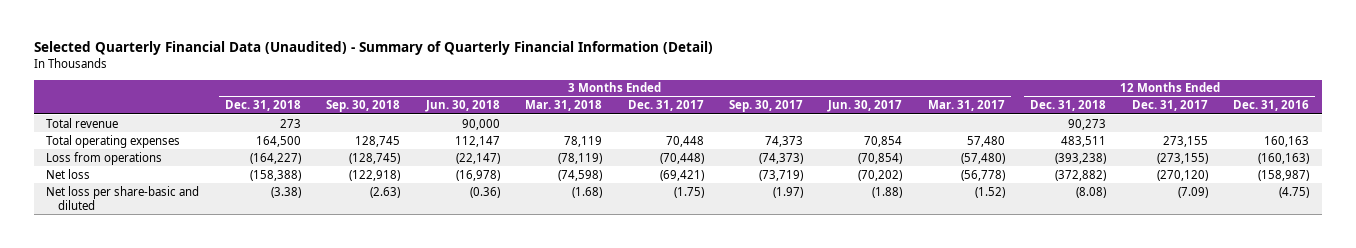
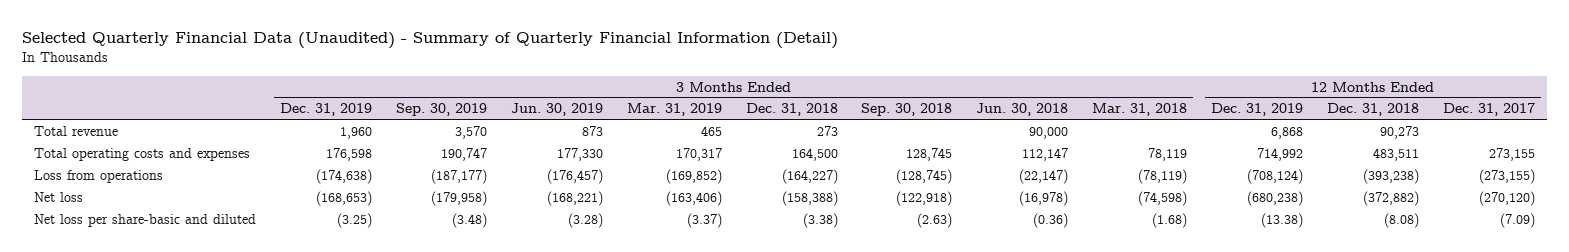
- | 3 Months Ended Dec. 31, 2018 | 3 Months Ended Sep. 30, 2018 | 3 Months Ended Jun. 30, 2018 | 3 Months Ended Mar. 31, 2018 | 3 Months Ended Dec. 31, 2017 | 3 Months Ended Sep. 30, 2017 | 3 Months Ended Jun. 30, 2017 | 3 Months Ended Mar. 31, 2017 | 12 Months Ended Dec. 31, 2018 | 12 Months Ended Dec. 31, 2017 | 12 Months Ended Dec. 31, 2016
+ | 3 Months Ended Dec. 31, 2019 | 3 Months Ended Sep. 30, 2019 | 3 Months Ended Jun. 30, 2019 | 3 Months Ended Mar. 31, 2019 | 3 Months Ended Dec. 31, 2018 | 3 Months Ended Sep. 30, 2018 | 3 Months Ended Jun. 30, 2018 | 3 Months Ended Mar. 31, 2018 | 12 Months Ended Dec. 31, 2019 | 12 Months Ended Dec. 31, 2018 | 12 Months Ended Dec. 31, 2017
- Total operating expenses | 164,500 | 128,745 | 112,147 | 78,119 | 70,448 | 74,373 | 70,854 | 57,480 | 483,511 | 273,155 | 160,163
+ Total operating costs and expenses | 176,598 | 190,747 | 177,330 | 170,317 | 164,500 | 128,745 | 112,147 | 78,119 | 714,992 | 483,511 | 273,155

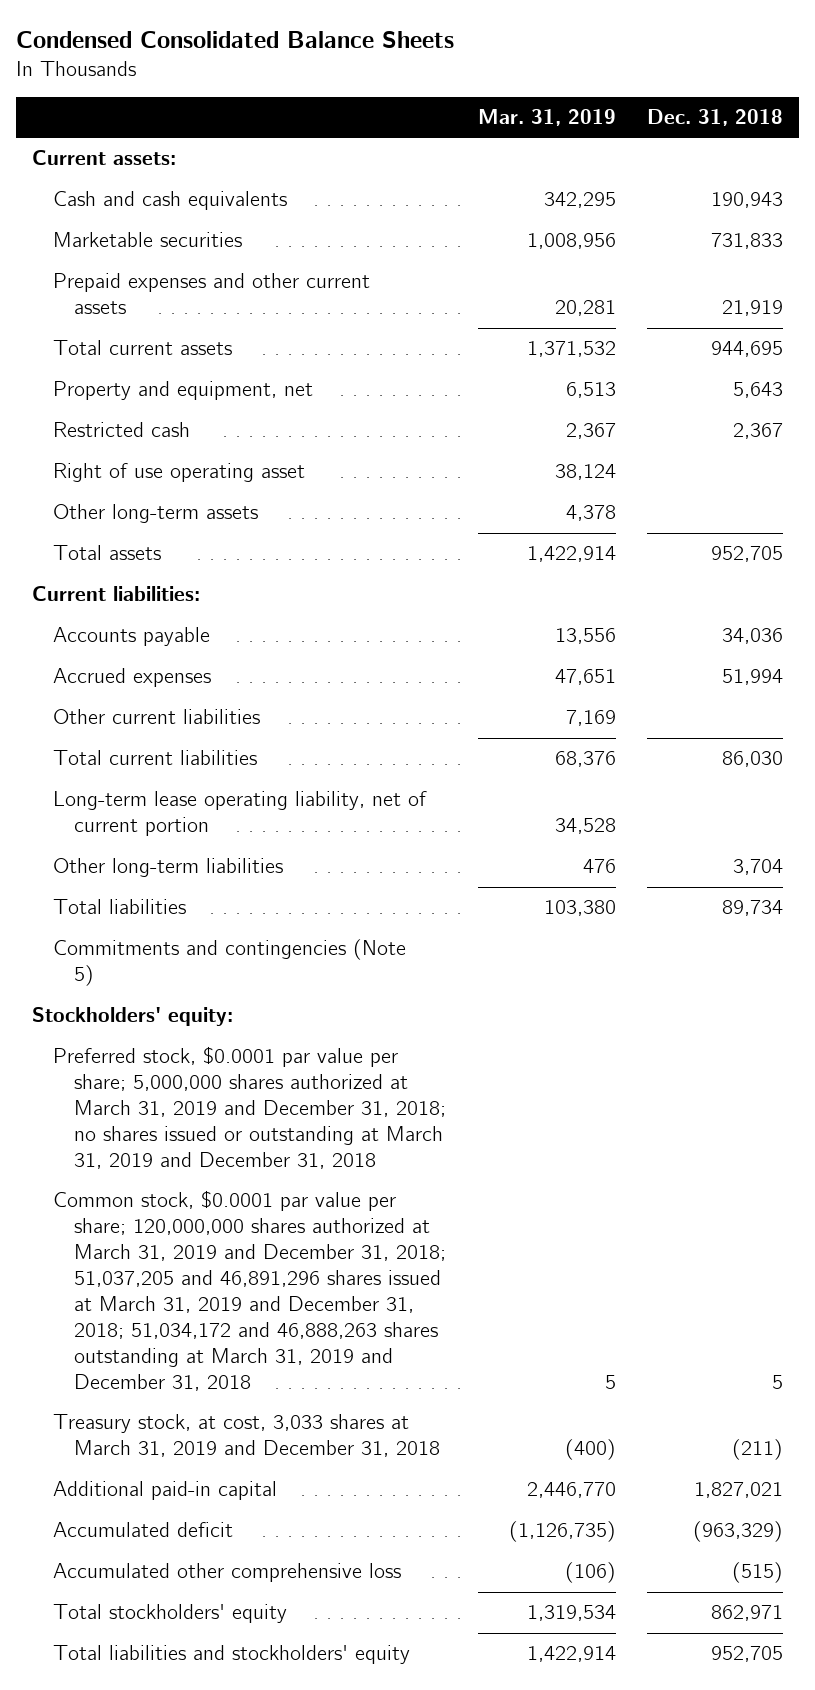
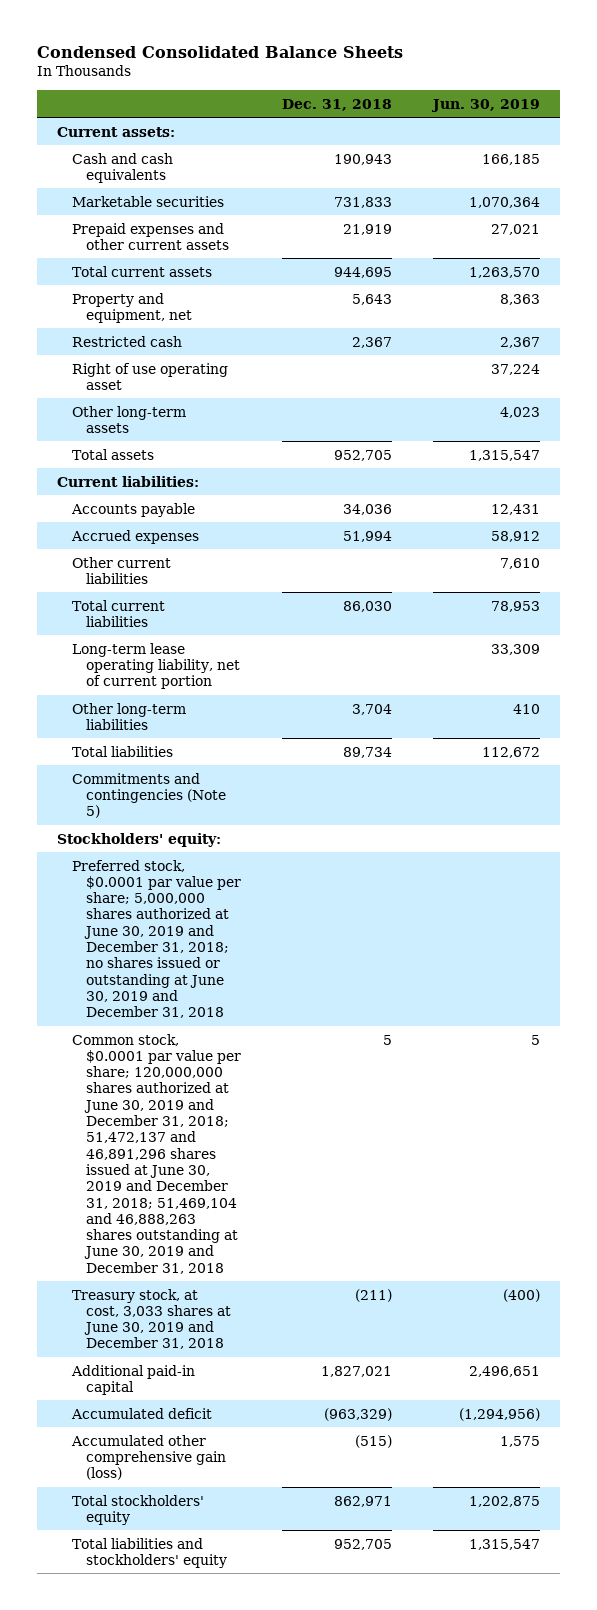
- | Mar. 31, 2019 | Dec. 31, 2018
+ | Dec. 31, 2018 | Jun. 30, 2019
- Preferred stock, $0.0001 par value per share; 5,000,000 shares authorized at March 31, 2019 and December 31, 2018; no shares issued or outstanding at March 31, 2019 and December 31, 2018
- Common stock, $0.0001 par value per share; 120,000,000 shares authorized at March 31, 2019 and December 31, 2018; 51,037,205 and 46,891,296 shares issued at March 31, 2019 and December 31, 2018; 51,034,172 and 46,888,263 shares outstanding at March 31, 2019 and December 31, 2018 | 5 | 5
- Treasury stock, at cost, 3,033 shares at March 31, 2019 and December 31, 2018 | (400) | (211)
+ Preferred stock, $0.0001 par value per share; 5,000,000 shares authorized at June 30, 2019 and December 31, 2018; no shares issued or outstanding at June 30, 2019 and December 31, 2018
+ Common stock, $0.0001 par value per share; 120,000,000 shares authorized at June 30, 2019 and December 31, 2018; 51,472,137 and 46,891,296 shares issued at June 30, 2019 and December 31, 2018; 51,469,104 and 46,888,263 shares outstanding at June 30, 2019 and December 31, 2018 | 5 | 5
+ Treasury stock, at cost, 3,033 shares at June 30, 2019 and December 31, 2018 | (211) | (400)
- Accumulated other comprehensive loss | (106) | (515)
+ Accumulated other comprehensive gain (loss) | (515) | 1,575

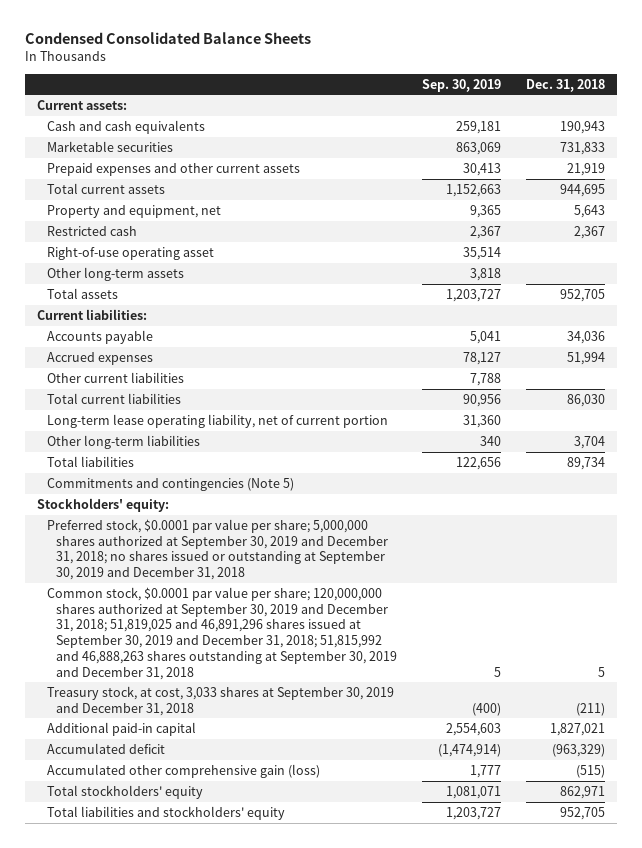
- | Dec. 31, 2018 | Jun. 30, 2019
+ | Sep. 30, 2019 | Dec. 31, 2018
- Right of use operating asset | | 37,224
+ Right-of-use operating asset | 35,514 |
- Preferred stock, $0.0001 par value per share; 5,000,000 shares authorized at June 30, 2019 and December 31, 2018; no shares issued or outstanding at June 30, 2019 and December 31, 2018
- Common stock, $0.0001 par value per share; 120,000,000 shares authorized at June 30, 2019 and December 31, 2018; 51,472,137 and 46,891,296 shares issued at June 30, 2019 and December 31, 2018; 51,469,104 and 46,888,263 shares outstanding at June 30, 2019 and December 31, 2018 | 5 | 5
- Treasury stock, at cost, 3,033 shares at June 30, 2019 and December 31, 2018 | (211) | (400)
+ Preferred stock, $0.0001 par value per share; 5,000,000 shares authorized at September 30, 2019 and December 31, 2018; no shares issued or outstanding at September 30, 2019 and December 31, 2018
+ Common stock, $0.0001 par value per share; 120,000,000 shares authorized at September 30, 2019 and December 31, 2018; 51,819,025 and 46,891,296 shares issued at September 30, 2019 and December 31, 2018; 51,815,992 and 46,888,263 shares outstanding at September 30, 2019 and December 31, 2018 | 5 | 5
+ Treasury stock, at cost, 3,033 shares at September 30, 2019 and December 31, 2018 | (400) | (211)

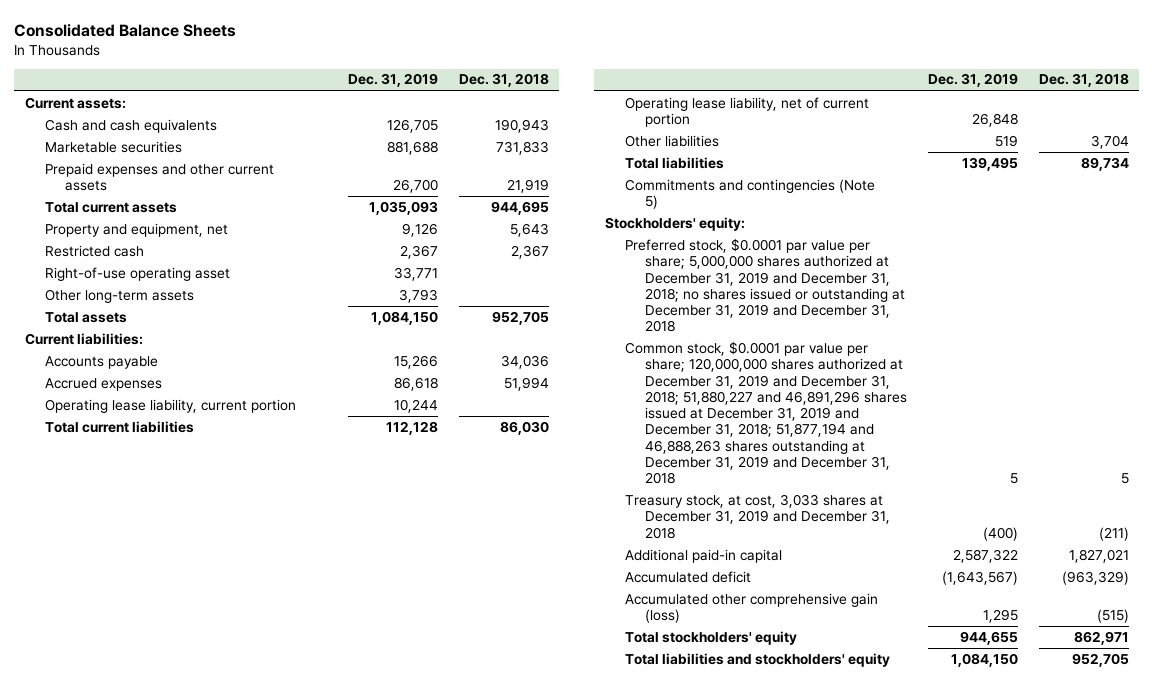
- Condensed Consolidated Balance Sheets
+ Consolidated Balance Sheets
- | Sep. 30, 2019 | Dec. 31, 2018
+ | Dec. 31, 2019 | Dec. 31, 2018
- Other current liabilities | 7,788 |
+ Operating lease liability, current portion | 10,244 |
- Long-term lease operating liability, net of current portion | 31,360 |
- Other long-term liabilities | 340 | 3,704
+ Operating lease liability, net of current portion | 26,848 |
+ Other liabilities | 519 | 3,704
- Preferred stock, $0.0001 par value per share; 5,000,000 shares authorized at September 30, 2019 and December 31, 2018; no shares issued or outstanding at September 30, 2019 and December 31, 2018
- Common stock, $0.0001 par value per share; 120,000,000 shares authorized at September 30, 2019 and December 31, 2018; 51,819,025 and 46,891,296 shares issued at September 30, 2019 and December 31, 2018; 51,815,992 and 46,888,263 shares outstanding at September 30, 2019 and December 31, 2018 | 5 | 5
- Treasury stock, at cost, 3,033 shares at September 30, 2019 and December 31, 2018 | (400) | (211)
+ Preferred stock, $0.0001 par value per share; 5,000,000 shares authorized at December 31, 2019 and December 31, 2018; no shares issued or outstanding at December 31, 2019 and December 31, 2018
+ Common stock, $0.0001 par value per share; 120,000,000 shares authorized at December 31, 2019 and December 31, 2018; 51,880,227 and 46,891,296 shares issued at December 31, 2019 and December 31, 2018; 51,877,194 and 46,888,263 shares outstanding at December 31, 2019 and December 31, 2018 | 5 | 5
+ Treasury stock, at cost, 3,033 shares at December 31, 2019 and December 31, 2018 | (400) | (211)

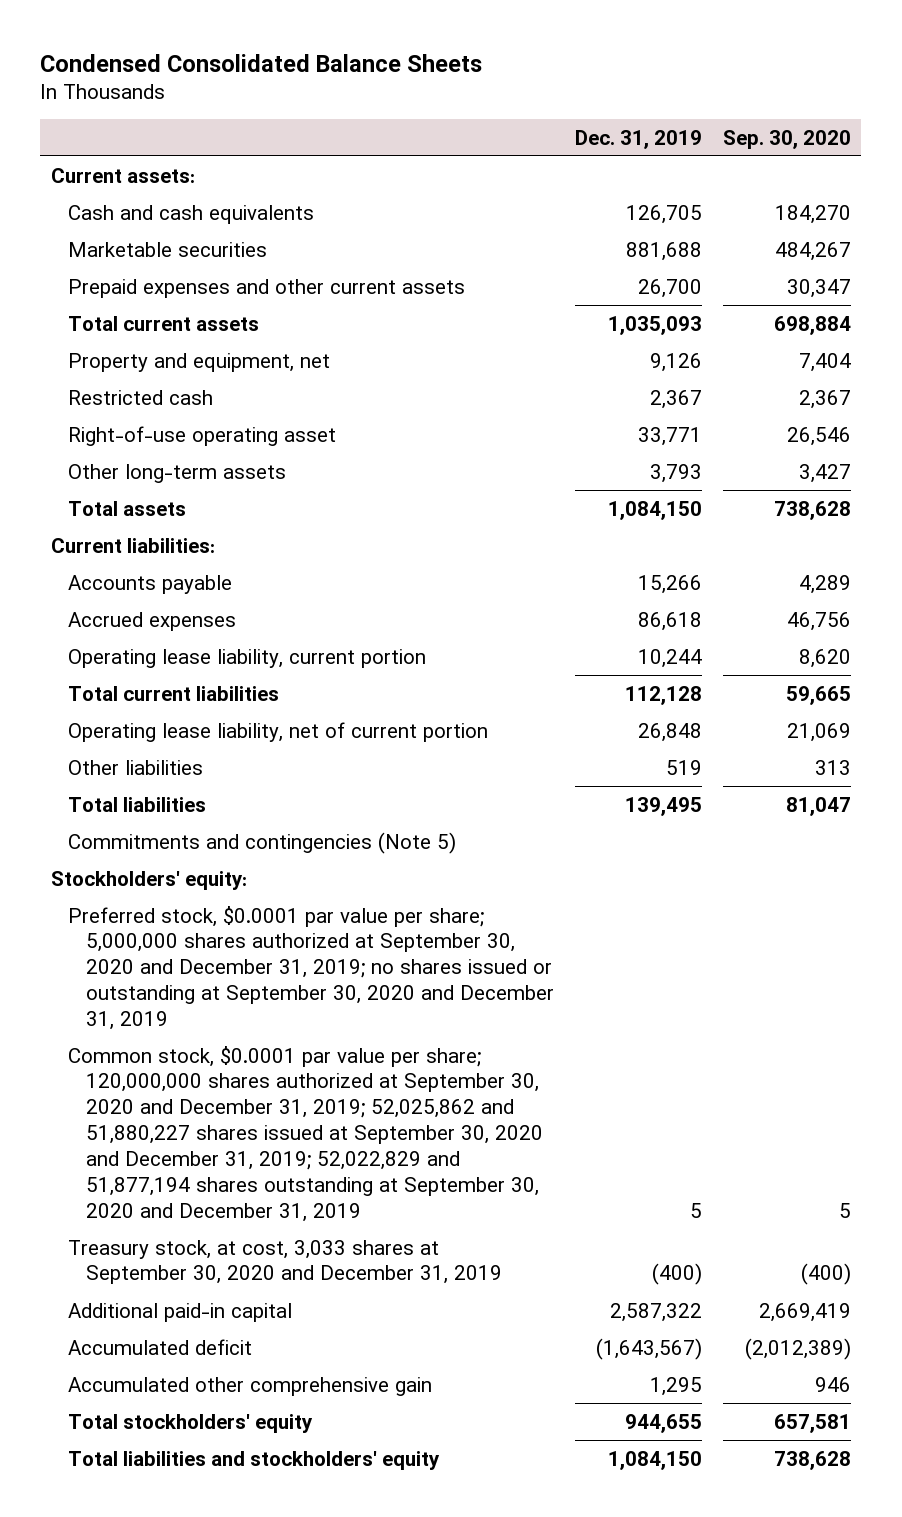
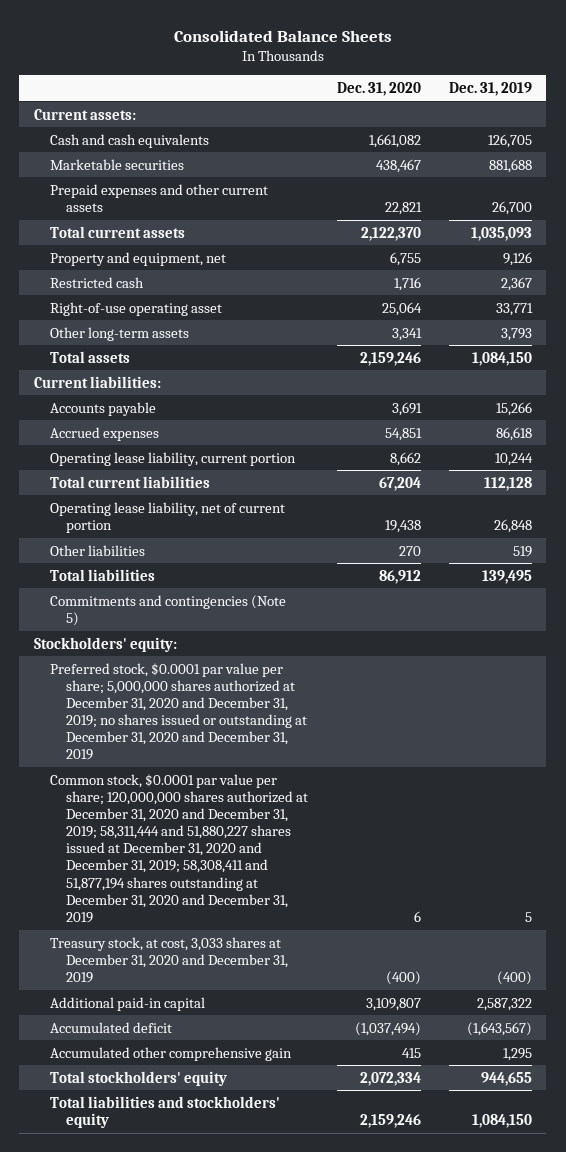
- Condensed Consolidated Balance Sheets
+ Consolidated Balance Sheets
- | Dec. 31, 2019 | Sep. 30, 2020
+ | Dec. 31, 2020 | Dec. 31, 2019
- Preferred stock, $0.0001 par value per share; 5,000,000 shares authorized at September 30, 2020 and December 31, 2019; no shares issued or outstanding at September 30, 2020 and December 31, 2019
- Common stock, $0.0001 par value per share; 120,000,000 shares authorized at September 30, 2020 and December 31, 2019; 52,025,862 and 51,880,227 shares issued at September 30, 2020 and December 31, 2019; 52,022,829 and 51,877,194 shares outstanding at September 30, 2020 and December 31, 2019 | 5 | 5
- Treasury stock, at cost, 3,033 shares at September 30, 2020 and December 31, 2019 | (400) | (400)
+ Preferred stock, $0.0001 par value per share; 5,000,000 shares authorized at December 31, 2020 and December 31, 2019; no shares issued or outstanding at December 31, 2020 and December 31, 2019
+ Common stock, $0.0001 par value per share; 120,000,000 shares authorized at December 31, 2020 and December 31, 2019; 58,311,444 and 51,880,227 shares issued at December 31, 2020 and December 31, 2019; 58,308,411 and 51,877,194 shares outstanding at December 31, 2020 and December 31, 2019 | 6 | 5
+ Treasury stock, at cost, 3,033 shares at December 31, 2020 and December 31, 2019 | (400) | (400)

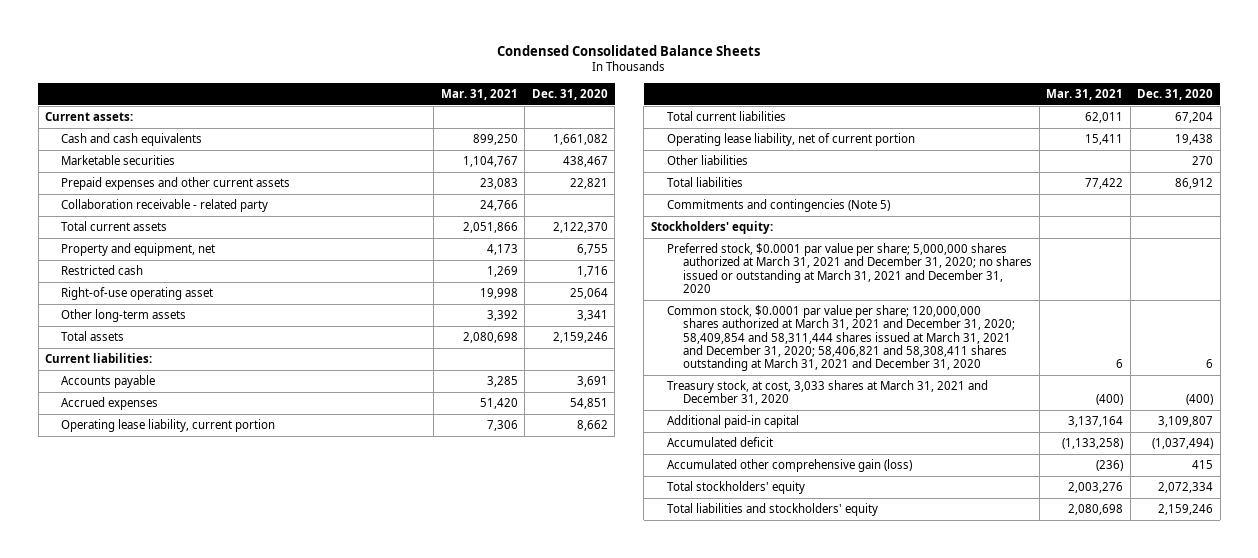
- Consolidated Balance Sheets
+ Condensed Consolidated Balance Sheets
- | Dec. 31, 2020 | Dec. 31, 2019
+ | Mar. 31, 2021 | Dec. 31, 2020
+ Collaboration receivable - related party | 24,766 |
- Preferred stock, $0.0001 par value per share; 5,000,000 shares authorized at December 31, 2020 and December 31, 2019; no shares issued or outstanding at December 31, 2020 and December 31, 2019
- Common stock, $0.0001 par value per share; 120,000,000 shares authorized at December 31, 2020 and December 31, 2019; 58,311,444 and 51,880,227 shares issued at December 31, 2020 and December 31, 2019; 58,308,411 and 51,877,194 shares outstanding at December 31, 2020 and December 31, 2019 | 6 | 5
- Treasury stock, at cost, 3,033 shares at December 31, 2020 and December 31, 2019 | (400) | (400)
+ Preferred stock, $0.0001 par value per share; 5,000,000 shares authorized at March 31, 2021 and December 31, 2020; no shares issued or outstanding at March 31, 2021 and December 31, 2020
+ Common stock, $0.0001 par value per share; 120,000,000 shares authorized at March 31, 2021 and December 31, 2020; 58,409,854 and 58,311,444 shares issued at March 31, 2021 and December 31, 2020; 58,406,821 and 58,308,411 shares outstanding at March 31, 2021 and December 31, 2020 | 6 | 6
+ Treasury stock, at cost, 3,033 shares at March 31, 2021 and December 31, 2020 | (400) | (400)
- Accumulated other comprehensive gain | 415 | 1,295
+ Accumulated other comprehensive gain (loss) | (236) | 415

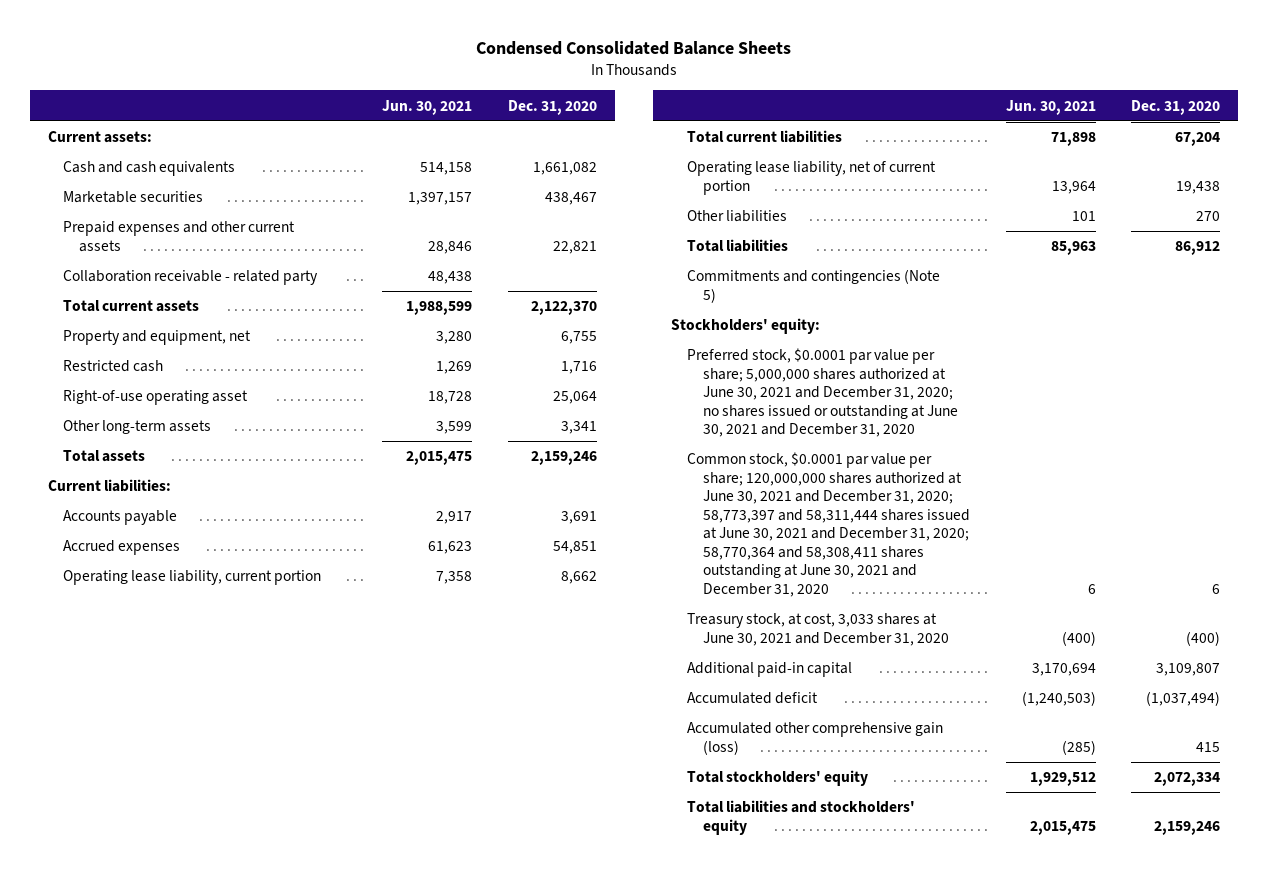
- | Mar. 31, 2021 | Dec. 31, 2020
+ | Jun. 30, 2021 | Dec. 31, 2020
- Preferred stock, $0.0001 par value per share; 5,000,000 shares authorized at March 31, 2021 and December 31, 2020; no shares issued or outstanding at March 31, 2021 and December 31, 2020
- Common stock, $0.0001 par value per share; 120,000,000 shares authorized at March 31, 2021 and December 31, 2020; 58,409,854 and 58,311,444 shares issued at March 31, 2021 and December 31, 2020; 58,406,821 and 58,308,411 shares outstanding at March 31, 2021 and December 31, 2020 | 6 | 6
- Treasury stock, at cost, 3,033 shares at March 31, 2021 and December 31, 2020 | (400) | (400)
+ Preferred stock, $0.0001 par value per share; 5,000,000 shares authorized at June 30, 2021 and December 31, 2020; no shares issued or outstanding at June 30, 2021 and December 31, 2020
+ Common stock, $0.0001 par value per share; 120,000,000 shares authorized at June 30, 2021 and December 31, 2020; 58,773,397 and 58,311,444 shares issued at June 30, 2021 and December 31, 2020; 58,770,364 and 58,308,411 shares outstanding at June 30, 2021 and December 31, 2020 | 6 | 6
+ Treasury stock, at cost, 3,033 shares at June 30, 2021 and December 31, 2020 | (400) | (400)

